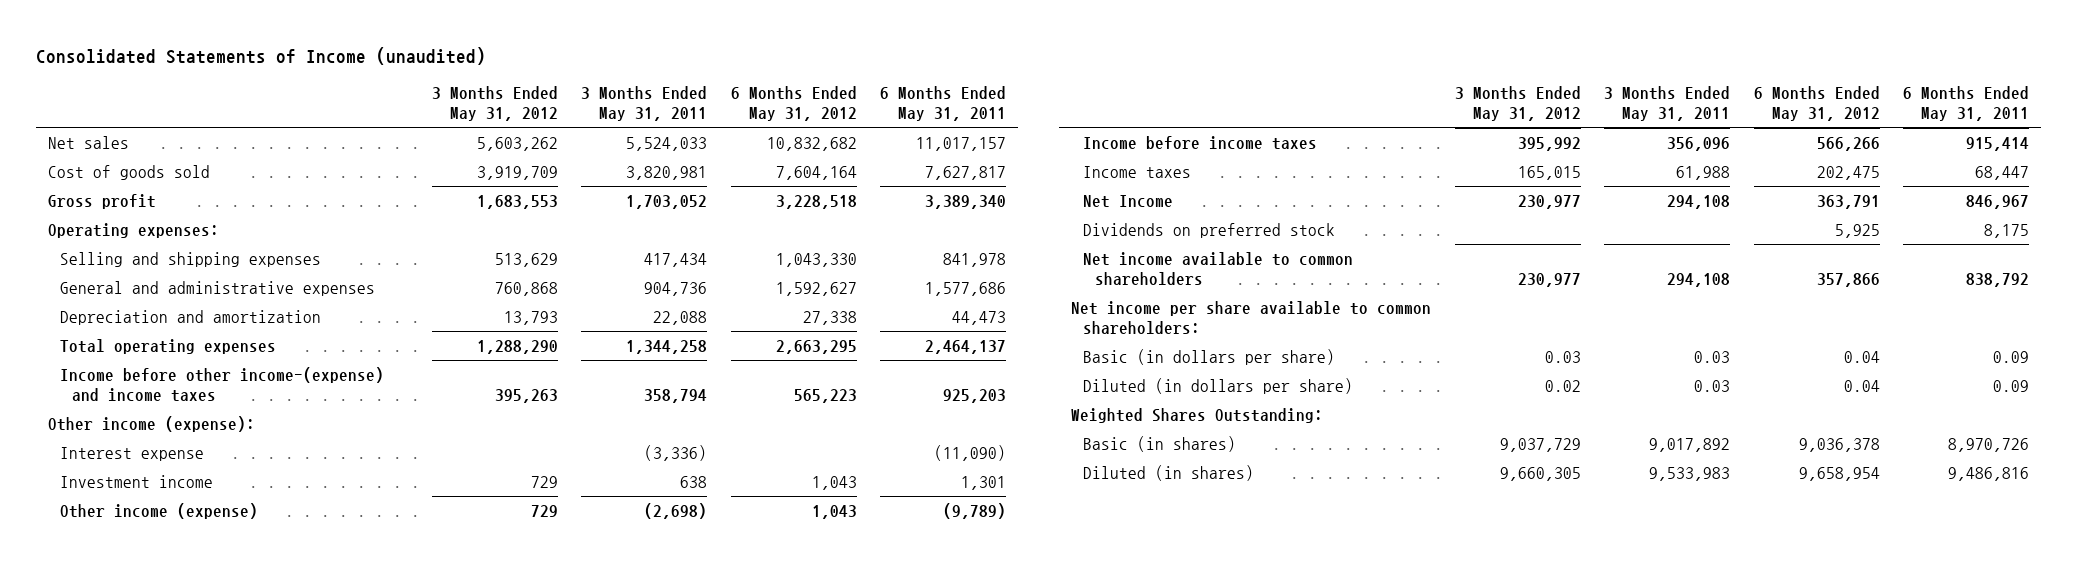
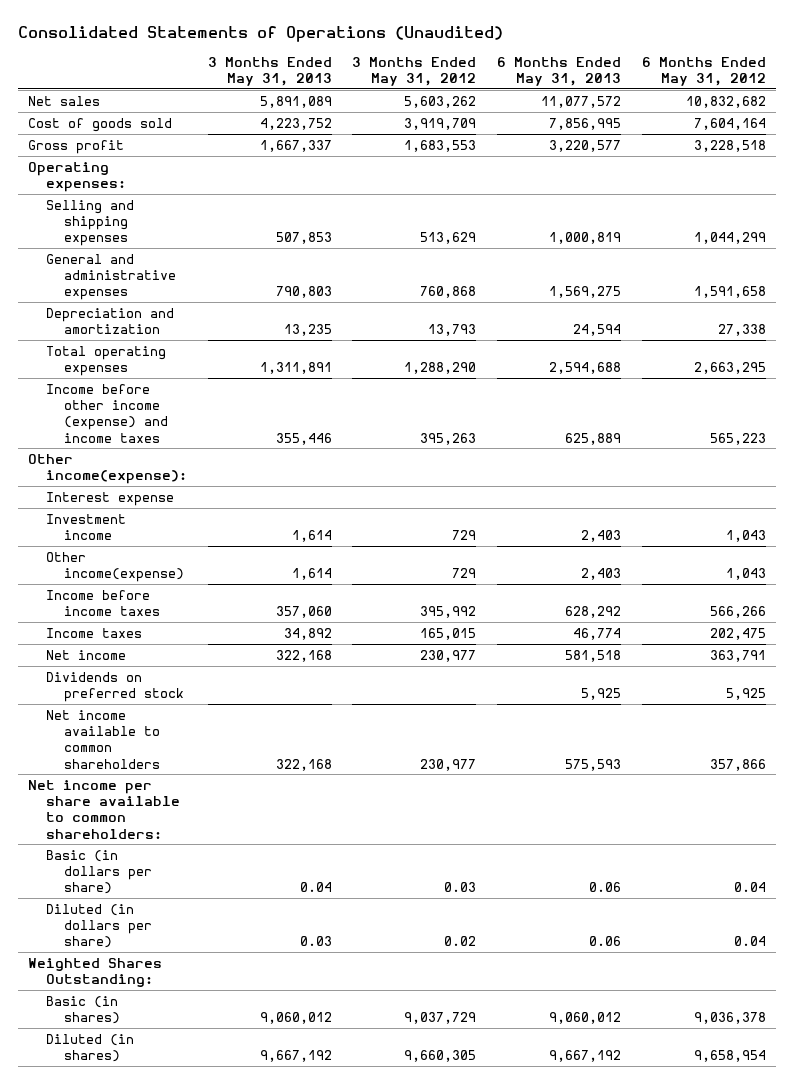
- Consolidated Statements of Income (unaudited)
+ Consolidated Statements of Operations (Unaudited)
- | 3 Months Ended May 31, 2012 | 3 Months Ended May 31, 2011 | 6 Months Ended May 31, 2012 | 6 Months Ended May 31, 2011
+ | 3 Months Ended May 31, 2013 | 3 Months Ended May 31, 2012 | 6 Months Ended May 31, 2013 | 6 Months Ended May 31, 2012
- Selling and shipping expenses | 513,629 | 417,434 | 1,043,330 | 841,978
- General and administrative expenses | 760,868 | 904,736 | 1,592,627 | 1,577,686
+ Selling and shipping expenses | 507,853 | 513,629 | 1,000,819 | 1,044,299
+ General and administrative expenses | 790,803 | 760,868 | 1,569,275 | 1,591,658
- Income before other income-(expense) and income taxes | 395,263 | 358,794 | 565,223 | 925,203
- Other income (expense):
+ Income before other income (expense) and income taxes | 355,446 | 395,263 | 625,889 | 565,223
+ Other income(expense):
- Other income (expense) | 729 | (2,698) | 1,043 | (9,789)
+ Other income(expense) | 1,614 | 729 | 2,403 | 1,043
- Net Income | 230,977 | 294,108 | 363,791 | 846,967
+ Net income | 322,168 | 230,977 | 581,518 | 363,791

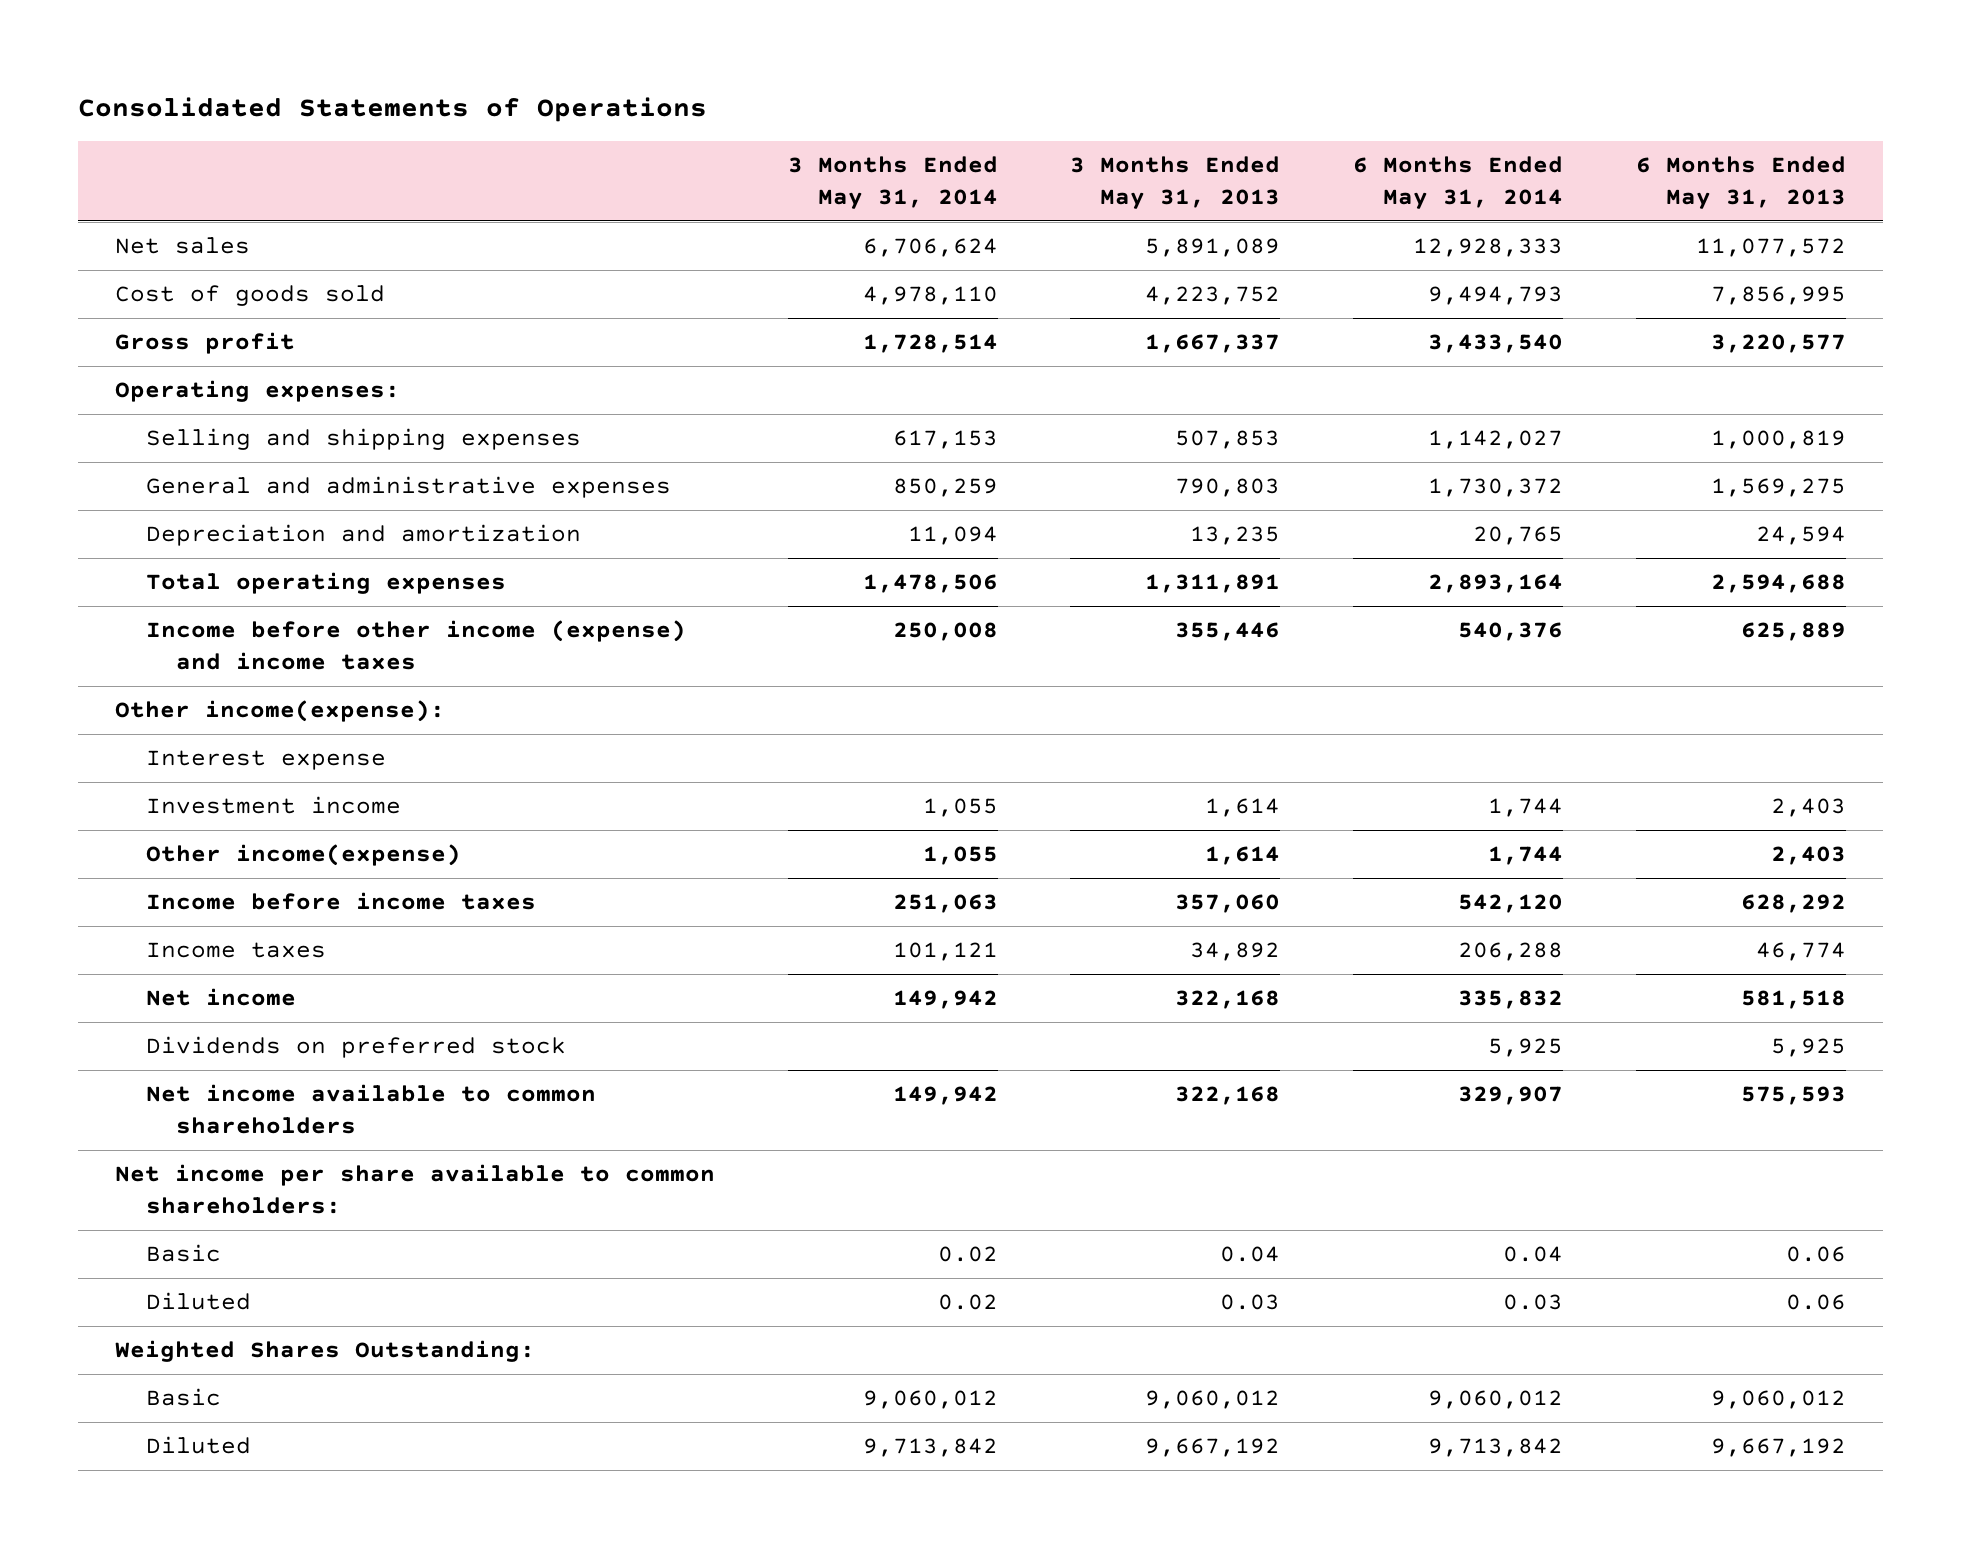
- Consolidated Statements of Operations (Unaudited)
+ Consolidated Statements of Operations
- | 3 Months Ended May 31, 2013 | 3 Months Ended May 31, 2012 | 6 Months Ended May 31, 2013 | 6 Months Ended May 31, 2012
+ | 3 Months Ended May 31, 2014 | 3 Months Ended May 31, 2013 | 6 Months Ended May 31, 2014 | 6 Months Ended May 31, 2013
- Basic (in dollars per share) | 0.04 | 0.03 | 0.06 | 0.04
- Diluted (in dollars per share) | 0.03 | 0.02 | 0.06 | 0.04
+ Basic | 0.02 | 0.04 | 0.04 | 0.06
+ Diluted | 0.02 | 0.03 | 0.03 | 0.06
- Basic (in shares) | 9,060,012 | 9,037,729 | 9,060,012 | 9,036,378
- Diluted (in shares) | 9,667,192 | 9,660,305 | 9,667,192 | 9,658,954
+ Basic | 9,060,012 | 9,060,012 | 9,060,012 | 9,060,012
+ Diluted | 9,713,842 | 9,667,192 | 9,713,842 | 9,667,192

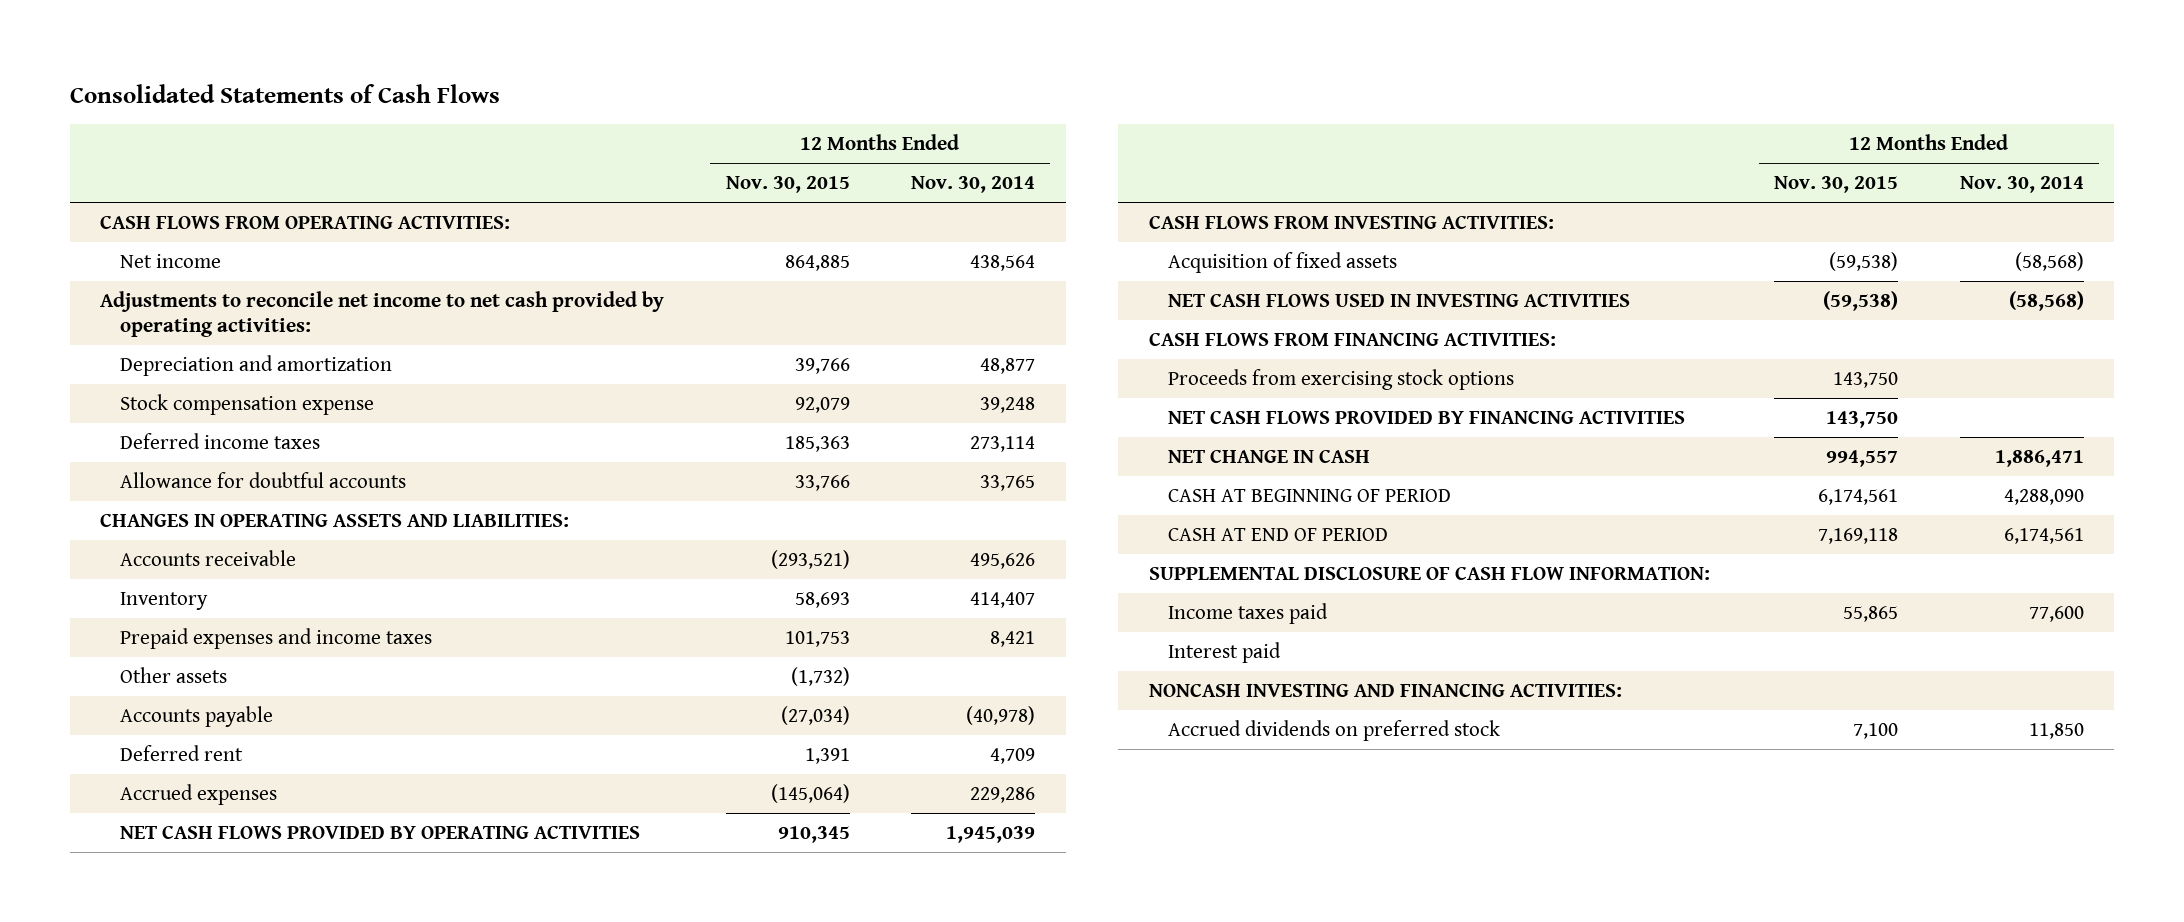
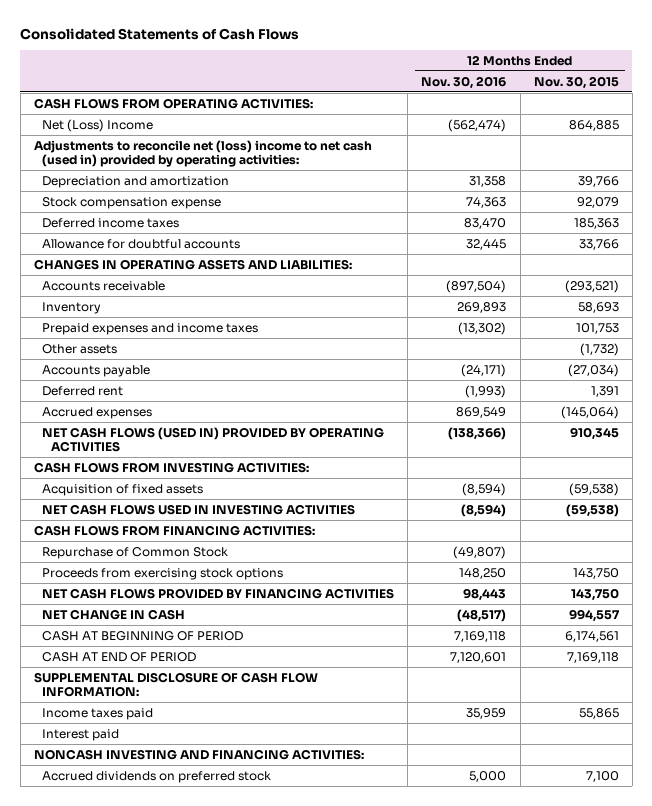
- | 12 Months Ended Nov. 30, 2015 | 12 Months Ended Nov. 30, 2014
+ | 12 Months Ended Nov. 30, 2016 | 12 Months Ended Nov. 30, 2015
- Net income | 864,885 | 438,564
- Adjustments to reconcile net income to net cash provided by operating activities:
+ Net (Loss) Income | (562,474) | 864,885
+ Adjustments to reconcile net (loss) income to net cash (used in) provided by operating activities:
- NET CASH FLOWS PROVIDED BY OPERATING ACTIVITIES | 910,345 | 1,945,039
+ NET CASH FLOWS (USED IN) PROVIDED BY OPERATING ACTIVITIES | (138,366) | 910,345
+ Repurchase of Common Stock | (49,807) |

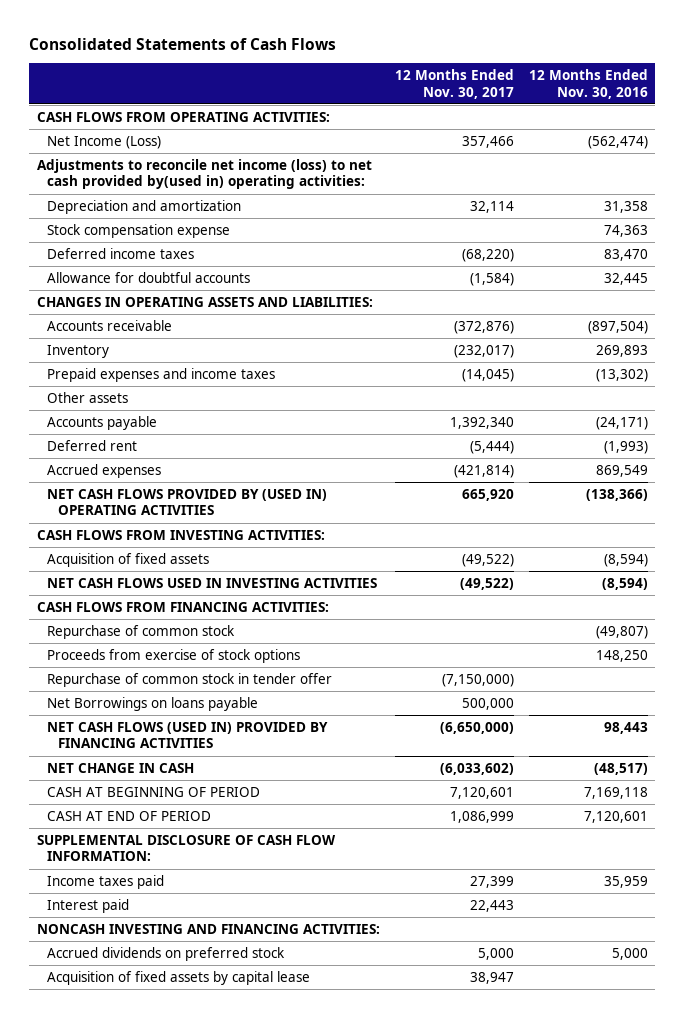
- | 12 Months Ended Nov. 30, 2016 | 12 Months Ended Nov. 30, 2015
+ | 12 Months Ended Nov. 30, 2017 | 12 Months Ended Nov. 30, 2016
- Net (Loss) Income | (562,474) | 864,885
- Adjustments to reconcile net (loss) income to net cash (used in) provided by operating activities:
+ Net Income (Loss) | 357,466 | (562,474)
+ Adjustments to reconcile net income (loss) to net cash provided by(used in) operating activities:
- NET CASH FLOWS (USED IN) PROVIDED BY OPERATING ACTIVITIES | (138,366) | 910,345
+ NET CASH FLOWS PROVIDED BY (USED IN) OPERATING ACTIVITIES | 665,920 | (138,366)
- Repurchase of Common Stock | (49,807) |
- Proceeds from exercising stock options | 148,250 | 143,750
- NET CASH FLOWS PROVIDED BY FINANCING ACTIVITIES | 98,443 | 143,750
+ Repurchase of common stock | | (49,807)
+ Proceeds from exercise of stock options | | 148,250
+ Repurchase of common stock in tender offer | (7,150,000) |
+ Net Borrowings on loans payable | 500,000 |
+ NET CASH FLOWS (USED IN) PROVIDED BY FINANCING ACTIVITIES | (6,650,000) | 98,443
+ Acquisition of fixed assets by capital lease | 38,947 |

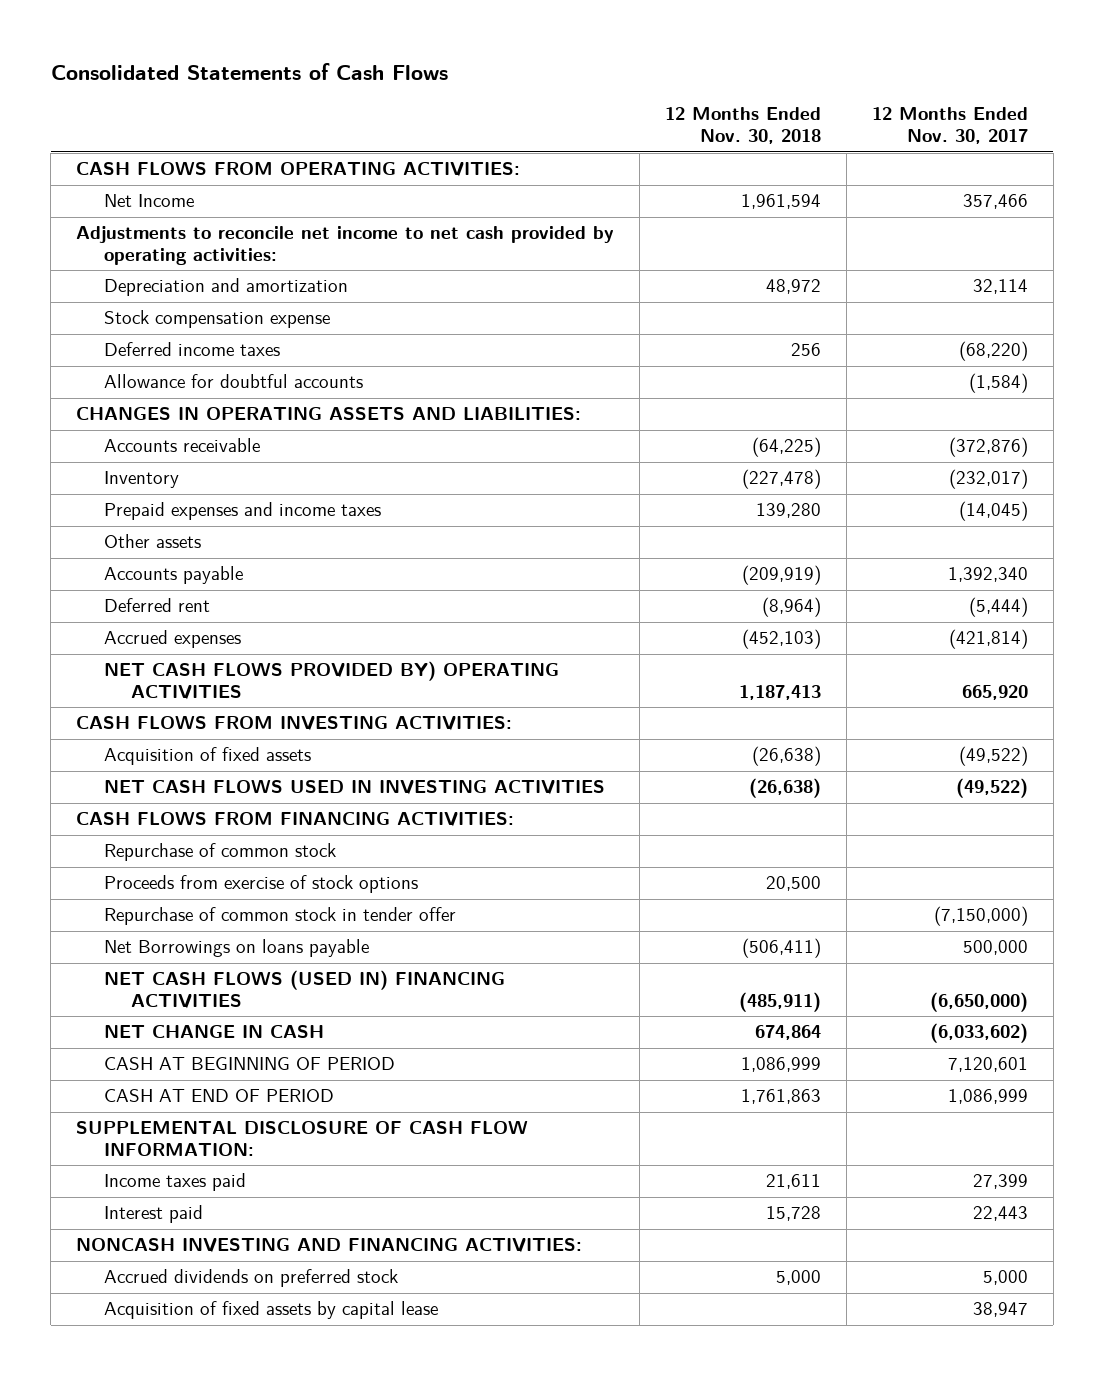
- | 12 Months Ended Nov. 30, 2017 | 12 Months Ended Nov. 30, 2016
+ | 12 Months Ended Nov. 30, 2018 | 12 Months Ended Nov. 30, 2017
- Net Income (Loss) | 357,466 | (562,474)
- Adjustments to reconcile net income (loss) to net cash provided by(used in) operating activities:
+ Net Income | 1,961,594 | 357,466
+ Adjustments to reconcile net income to net cash provided by operating activities:
- NET CASH FLOWS PROVIDED BY (USED IN) OPERATING ACTIVITIES | 665,920 | (138,366)
+ NET CASH FLOWS PROVIDED BY) OPERATING ACTIVITIES | 1,187,413 | 665,920
- NET CASH FLOWS (USED IN) PROVIDED BY FINANCING ACTIVITIES | (6,650,000) | 98,443
+ NET CASH FLOWS (USED IN) FINANCING ACTIVITIES | (485,911) | (6,650,000)

